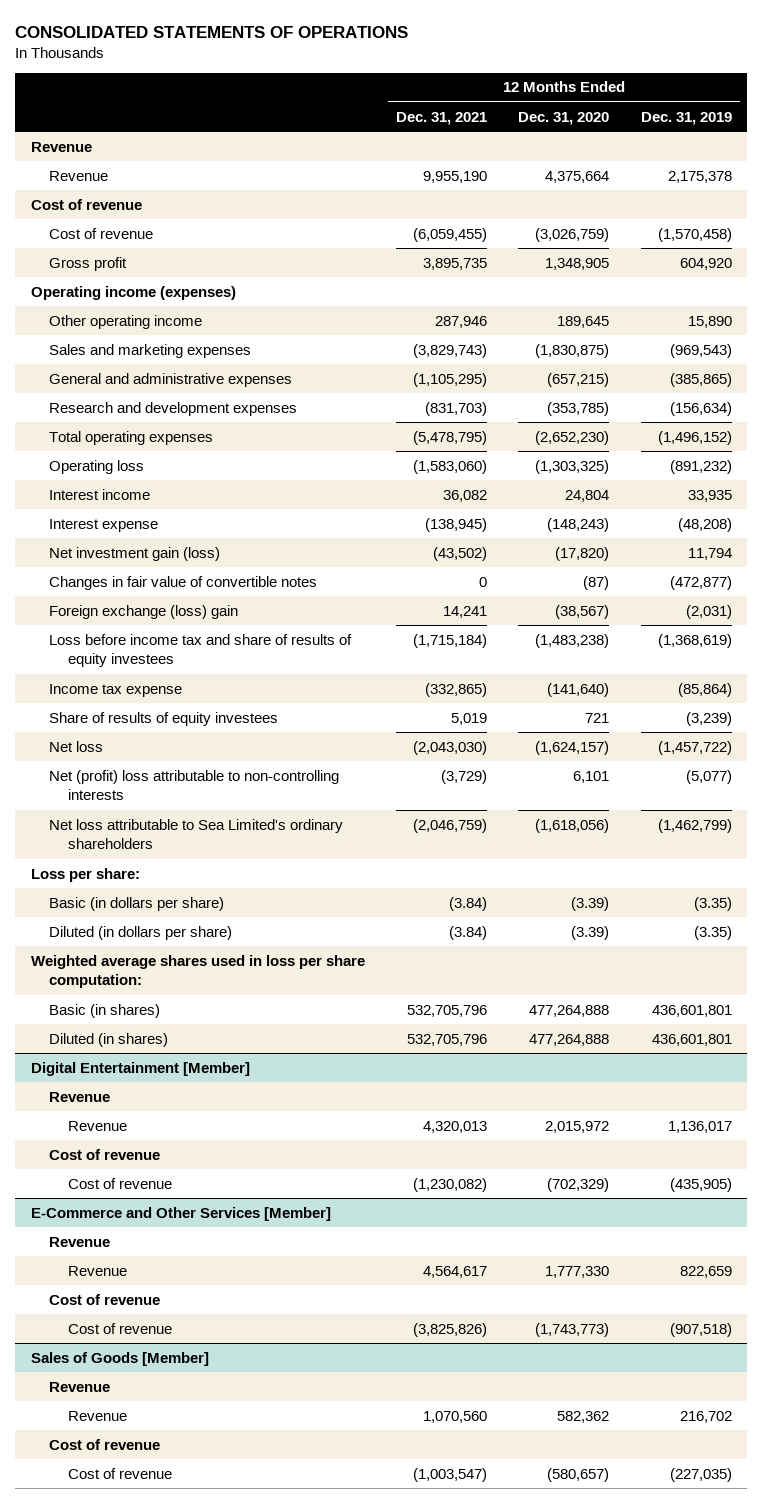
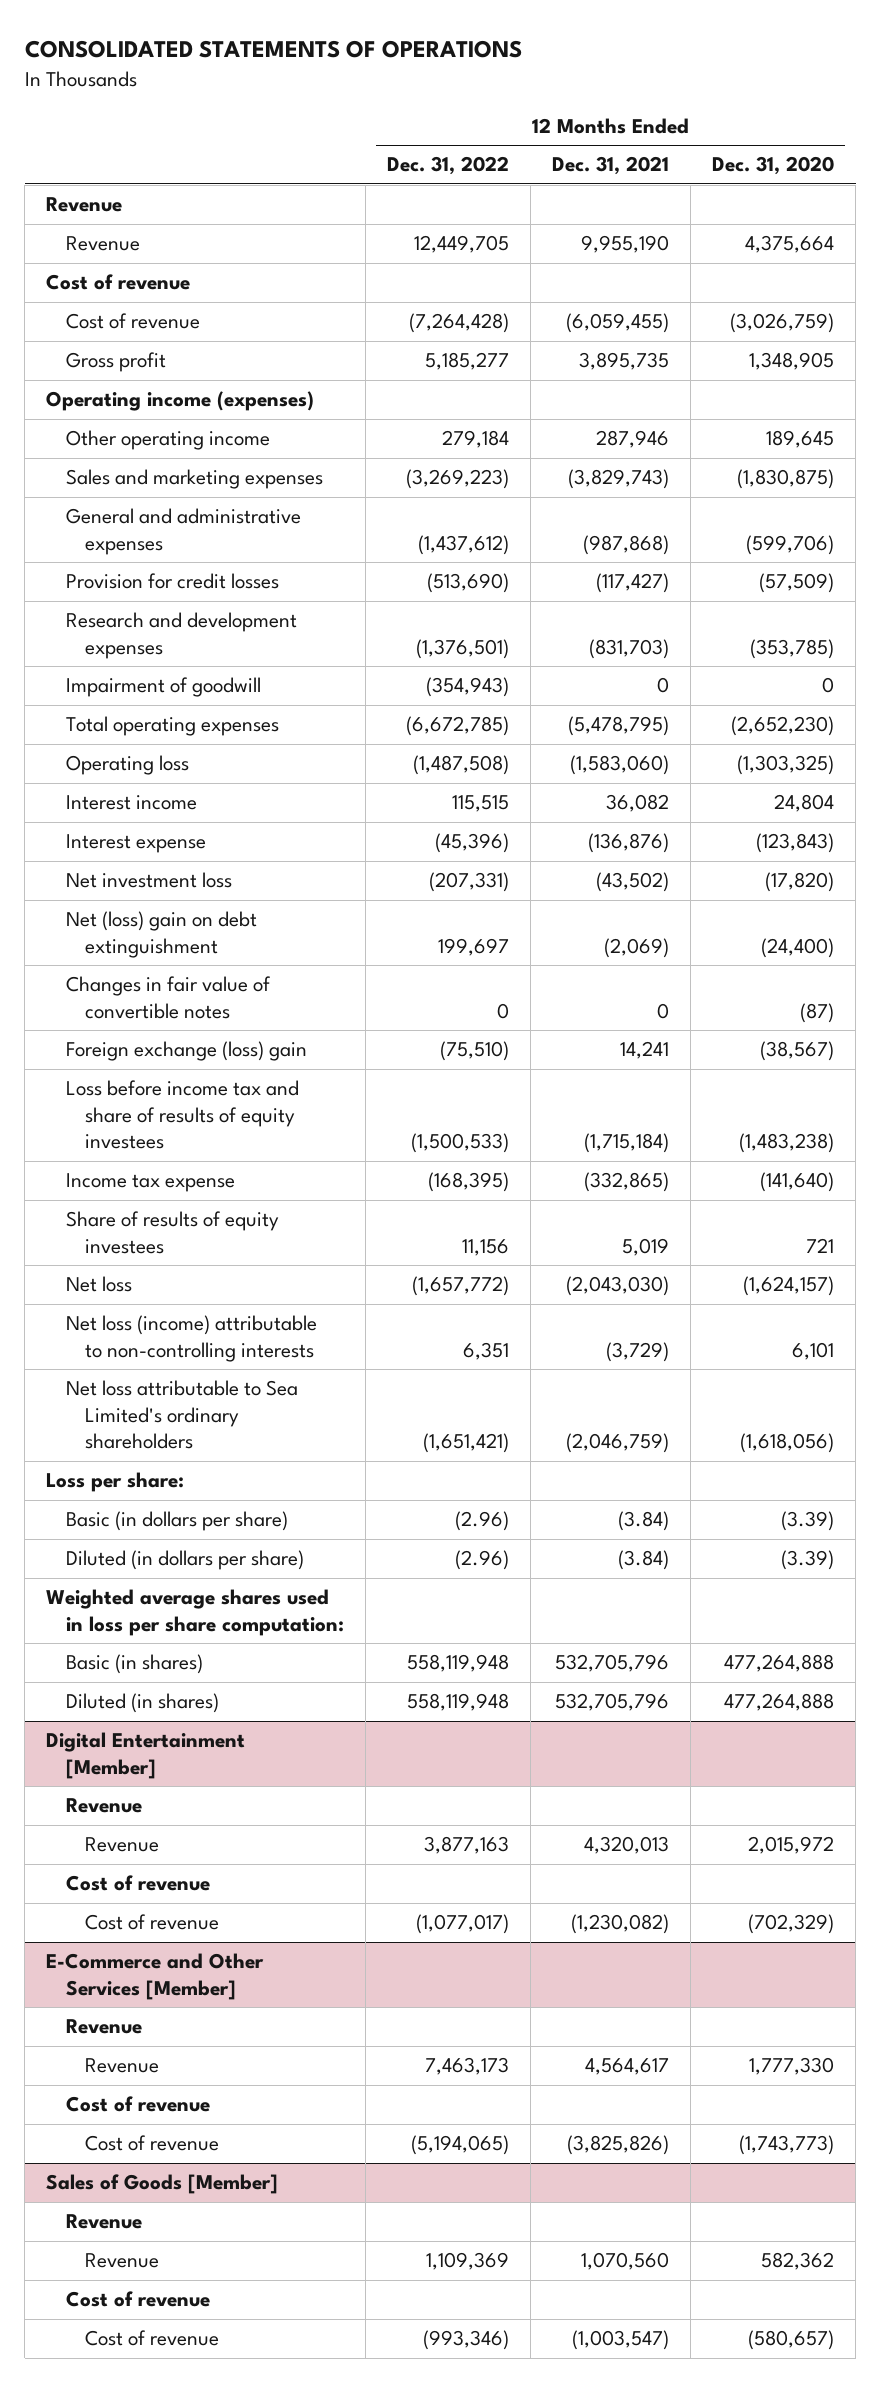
- | 12 Months Ended Dec. 31, 2021 | 12 Months Ended Dec. 31, 2020 | 12 Months Ended Dec. 31, 2019
+ | 12 Months Ended Dec. 31, 2022 | 12 Months Ended Dec. 31, 2021 | 12 Months Ended Dec. 31, 2020
- General and administrative expenses | (1,105,295) | (657,215) | (385,865)
+ General and administrative expenses | (1,437,612) | (987,868) | (599,706)
+ Provision for credit losses | (513,690) | (117,427) | (57,509)
+ Impairment of goodwill | (354,943) | 0 | 0
- Interest expense | (138,945) | (148,243) | (48,208)
- Net investment gain (loss) | (43,502) | (17,820) | 11,794
+ Interest expense | (45,396) | (136,876) | (123,843)
+ Net investment loss | (207,331) | (43,502) | (17,820)
+ Net (loss) gain on debt extinguishment | 199,697 | (2,069) | (24,400)
- Net (profit) loss attributable to non-controlling interests | (3,729) | 6,101 | (5,077)
+ Net loss (income) attributable to non-controlling interests | 6,351 | (3,729) | 6,101

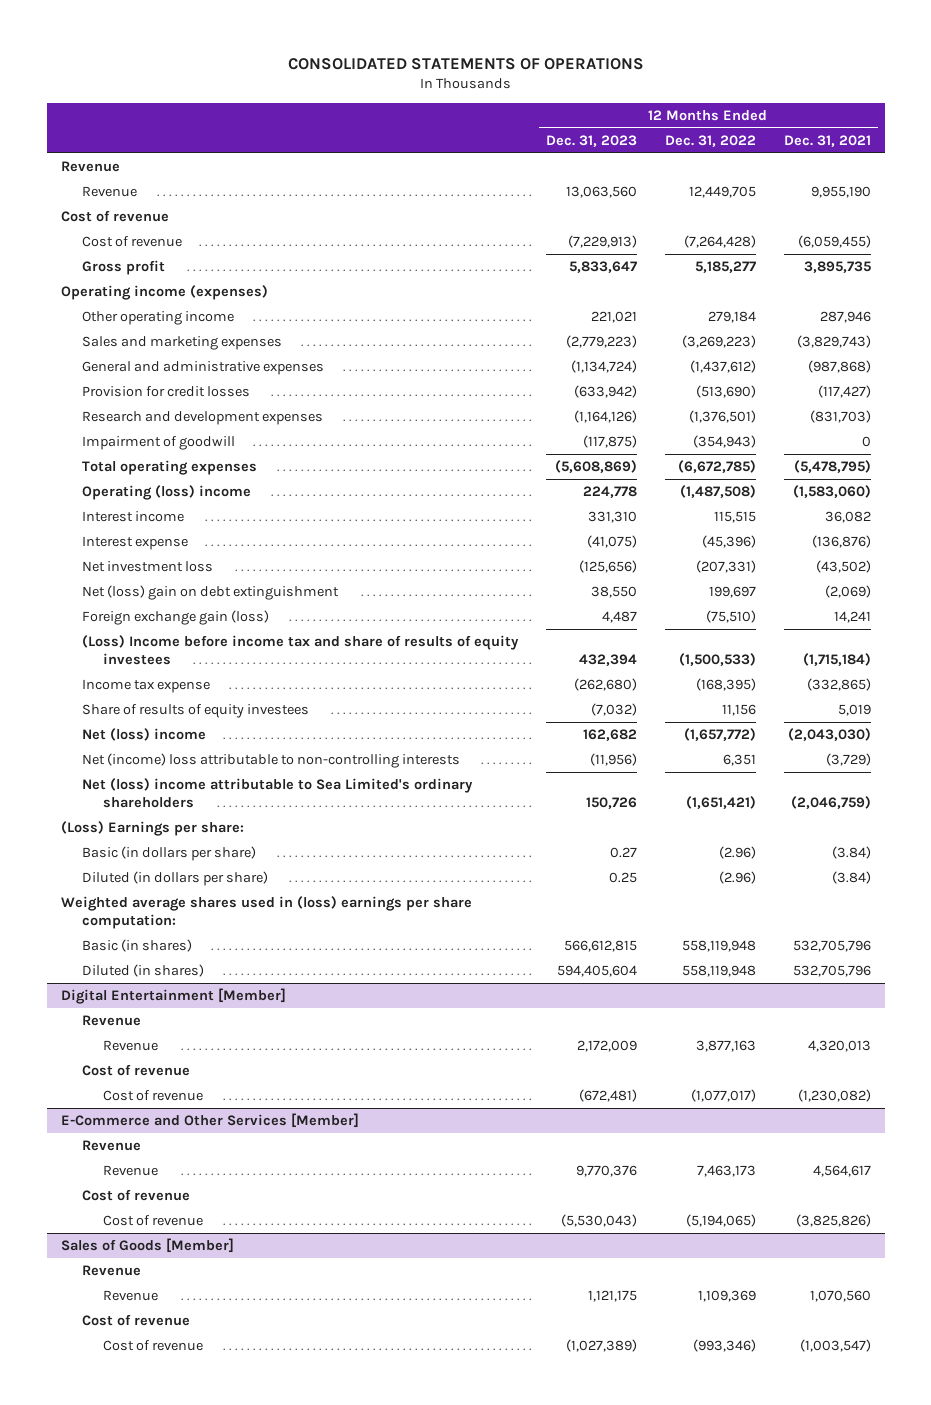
- | 12 Months Ended Dec. 31, 2022 | 12 Months Ended Dec. 31, 2021 | 12 Months Ended Dec. 31, 2020
+ | 12 Months Ended Dec. 31, 2023 | 12 Months Ended Dec. 31, 2022 | 12 Months Ended Dec. 31, 2021
- Operating loss | (1,487,508) | (1,583,060) | (1,303,325)
+ Operating (loss) income | 224,778 | (1,487,508) | (1,583,060)
- Changes in fair value of convertible notes | 0 | 0 | (87)
- Foreign exchange (loss) gain | (75,510) | 14,241 | (38,567)
- Loss before income tax and share of results of equity investees | (1,500,533) | (1,715,184) | (1,483,238)
+ Foreign exchange gain (loss) | 4,487 | (75,510) | 14,241
+ (Loss) Income before income tax and share of results of equity investees | 432,394 | (1,500,533) | (1,715,184)
- Net loss | (1,657,772) | (2,043,030) | (1,624,157)
- Net loss (income) attributable to non-controlling interests | 6,351 | (3,729) | 6,101
- Net loss attributable to Sea Limited's ordinary shareholders | (1,651,421) | (2,046,759) | (1,618,056)
- Loss per share:
+ Net (loss) income | 162,682 | (1,657,772) | (2,043,030)
+ Net (income) loss attributable to non-controlling interests | (11,956) | 6,351 | (3,729)
+ Net (loss) income attributable to Sea Limited's ordinary shareholders | 150,726 | (1,651,421) | (2,046,759)
+ (Loss) Earnings per share:
- Weighted average shares used in loss per share computation:
+ Weighted average shares used in (loss) earnings per share computation:

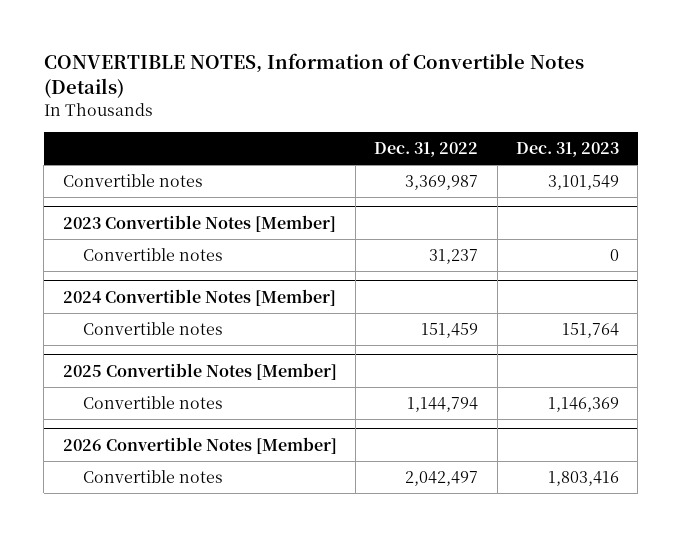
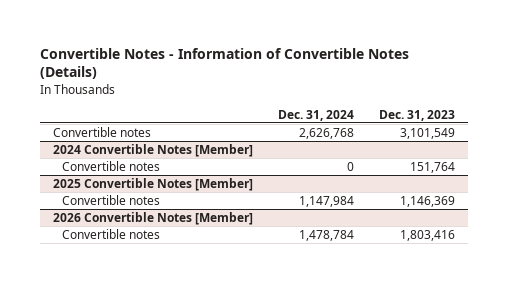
- CONVERTIBLE NOTES, Information of Convertible Notes (Details)
+ Convertible Notes - Information of Convertible Notes (Details)
- | Dec. 31, 2022 | Dec. 31, 2023
+ | Dec. 31, 2024 | Dec. 31, 2023
- 2023 Convertible Notes [Member]
- Convertible notes | 31,237 | 0

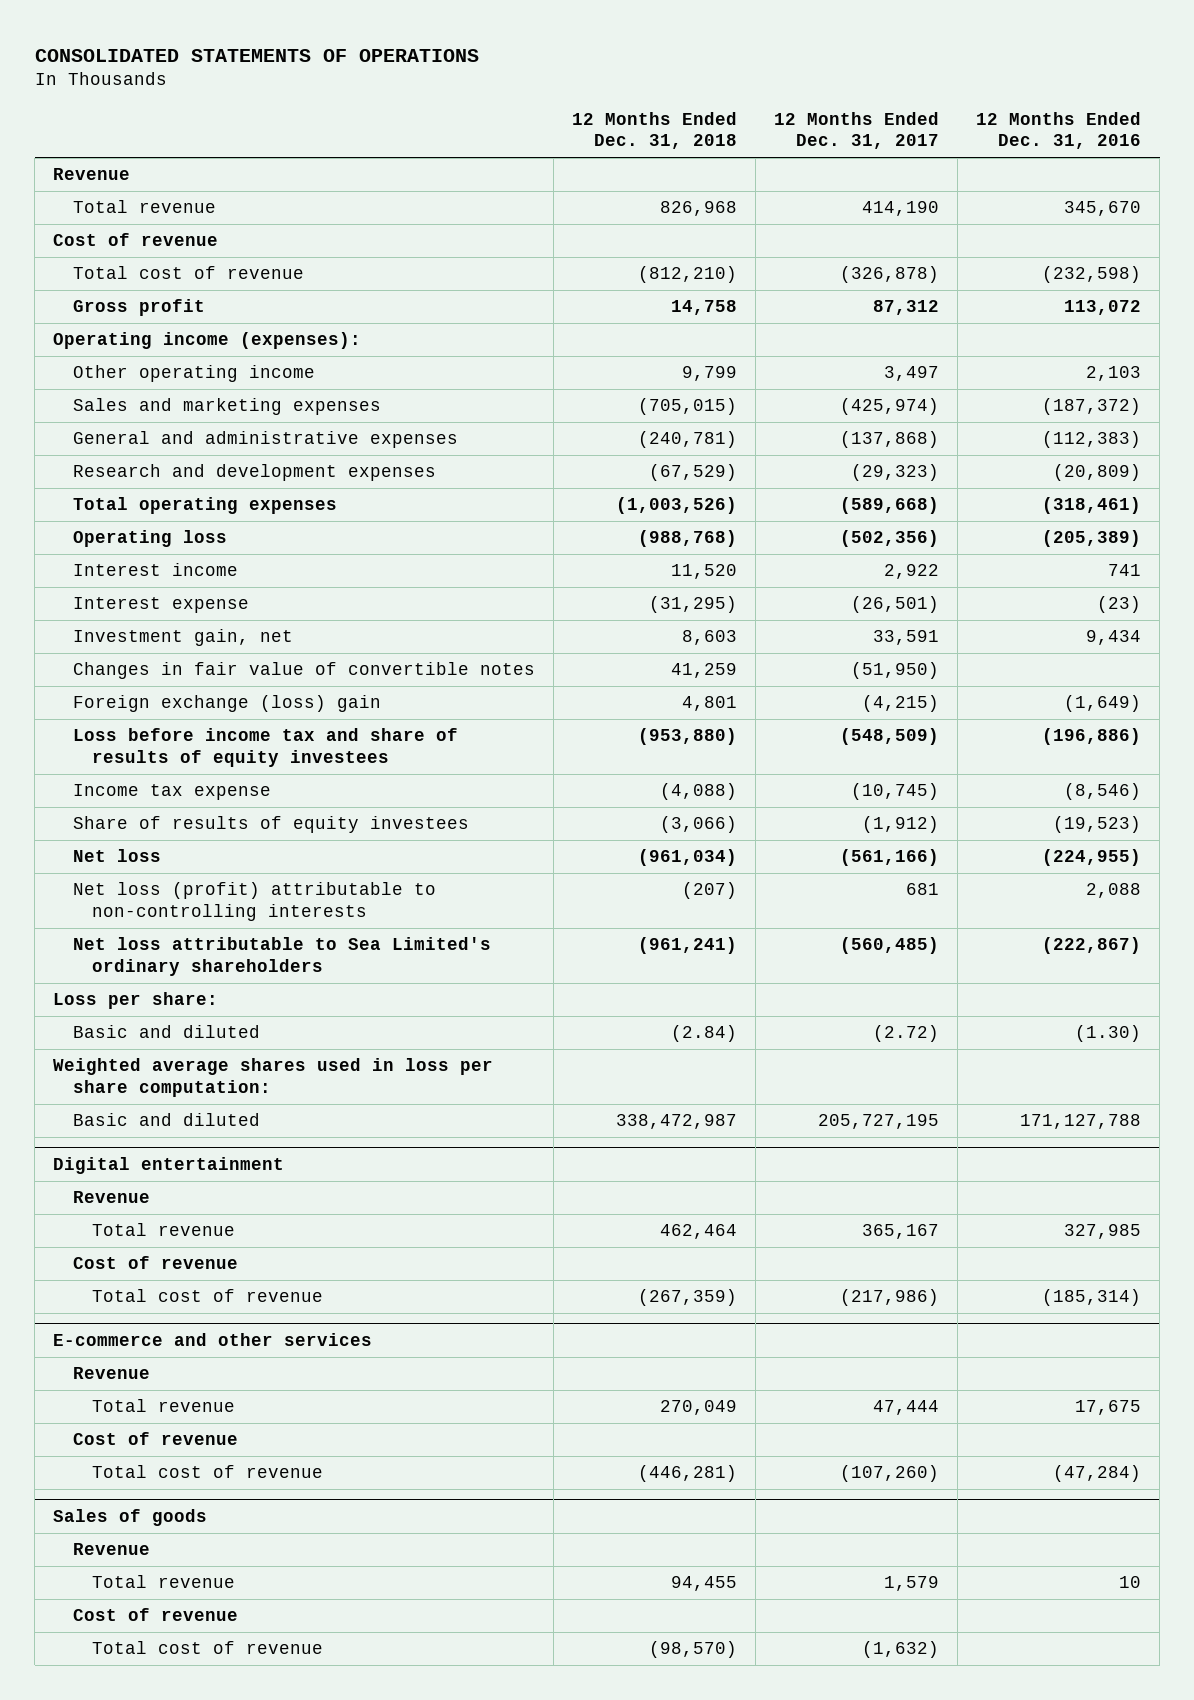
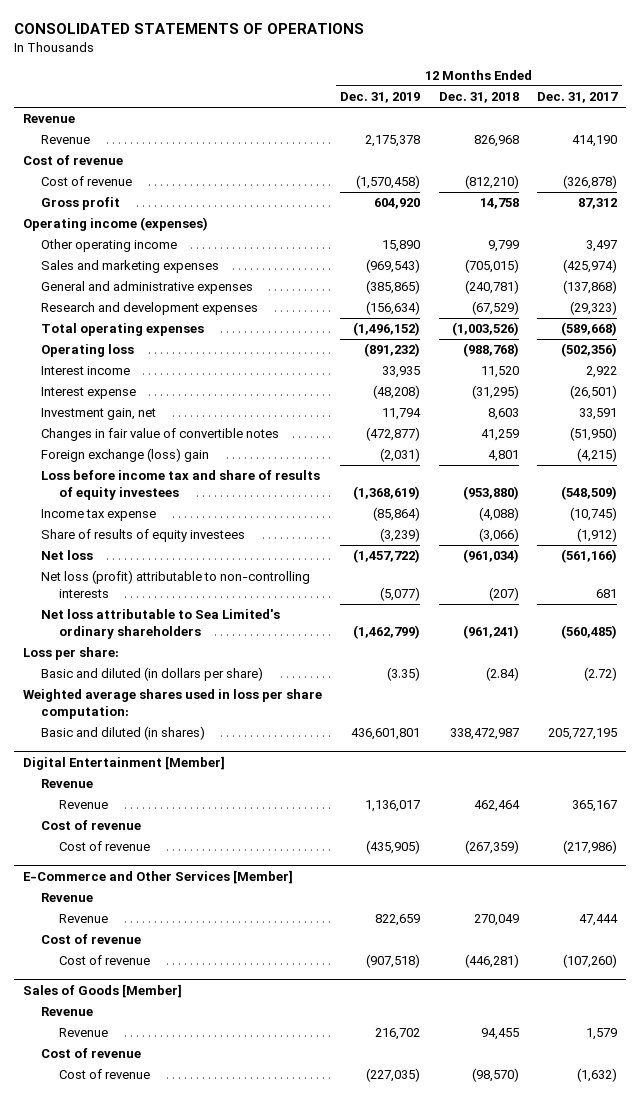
- | 12 Months Ended Dec. 31, 2018 | 12 Months Ended Dec. 31, 2017 | 12 Months Ended Dec. 31, 2016
+ | 12 Months Ended Dec. 31, 2019 | 12 Months Ended Dec. 31, 2018 | 12 Months Ended Dec. 31, 2017
- Total revenue | 826,968 | 414,190 | 345,670
+ Revenue | 2,175,378 | 826,968 | 414,190
- Total cost of revenue | (812,210) | (326,878) | (232,598)
+ Cost of revenue | (1,570,458) | (812,210) | (326,878)
- Operating income (expenses):
+ Operating income (expenses)
- Basic and diluted | (2.84) | (2.72) | (1.30)
+ Basic and diluted (in dollars per share) | (3.35) | (2.84) | (2.72)
- Basic and diluted | 338,472,987 | 205,727,195 | 171,127,788
- Digital entertainment
+ Basic and diluted (in shares) | 436,601,801 | 338,472,987 | 205,727,195
+ Digital Entertainment [Member]
- Total revenue | 462,464 | 365,167 | 327,985
+ Revenue | 1,136,017 | 462,464 | 365,167
- Total cost of revenue | (267,359) | (217,986) | (185,314)
- E-commerce and other services
+ Cost of revenue | (435,905) | (267,359) | (217,986)
+ E-Commerce and Other Services [Member]
- Total revenue | 270,049 | 47,444 | 17,675
+ Revenue | 822,659 | 270,049 | 47,444
- Total cost of revenue | (446,281) | (107,260) | (47,284)
- Sales of goods
+ Cost of revenue | (907,518) | (446,281) | (107,260)
+ Sales of Goods [Member]
- Total revenue | 94,455 | 1,579 | 10
+ Revenue | 216,702 | 94,455 | 1,579
- Total cost of revenue | (98,570) | (1,632) |
+ Cost of revenue | (227,035) | (98,570) | (1,632)

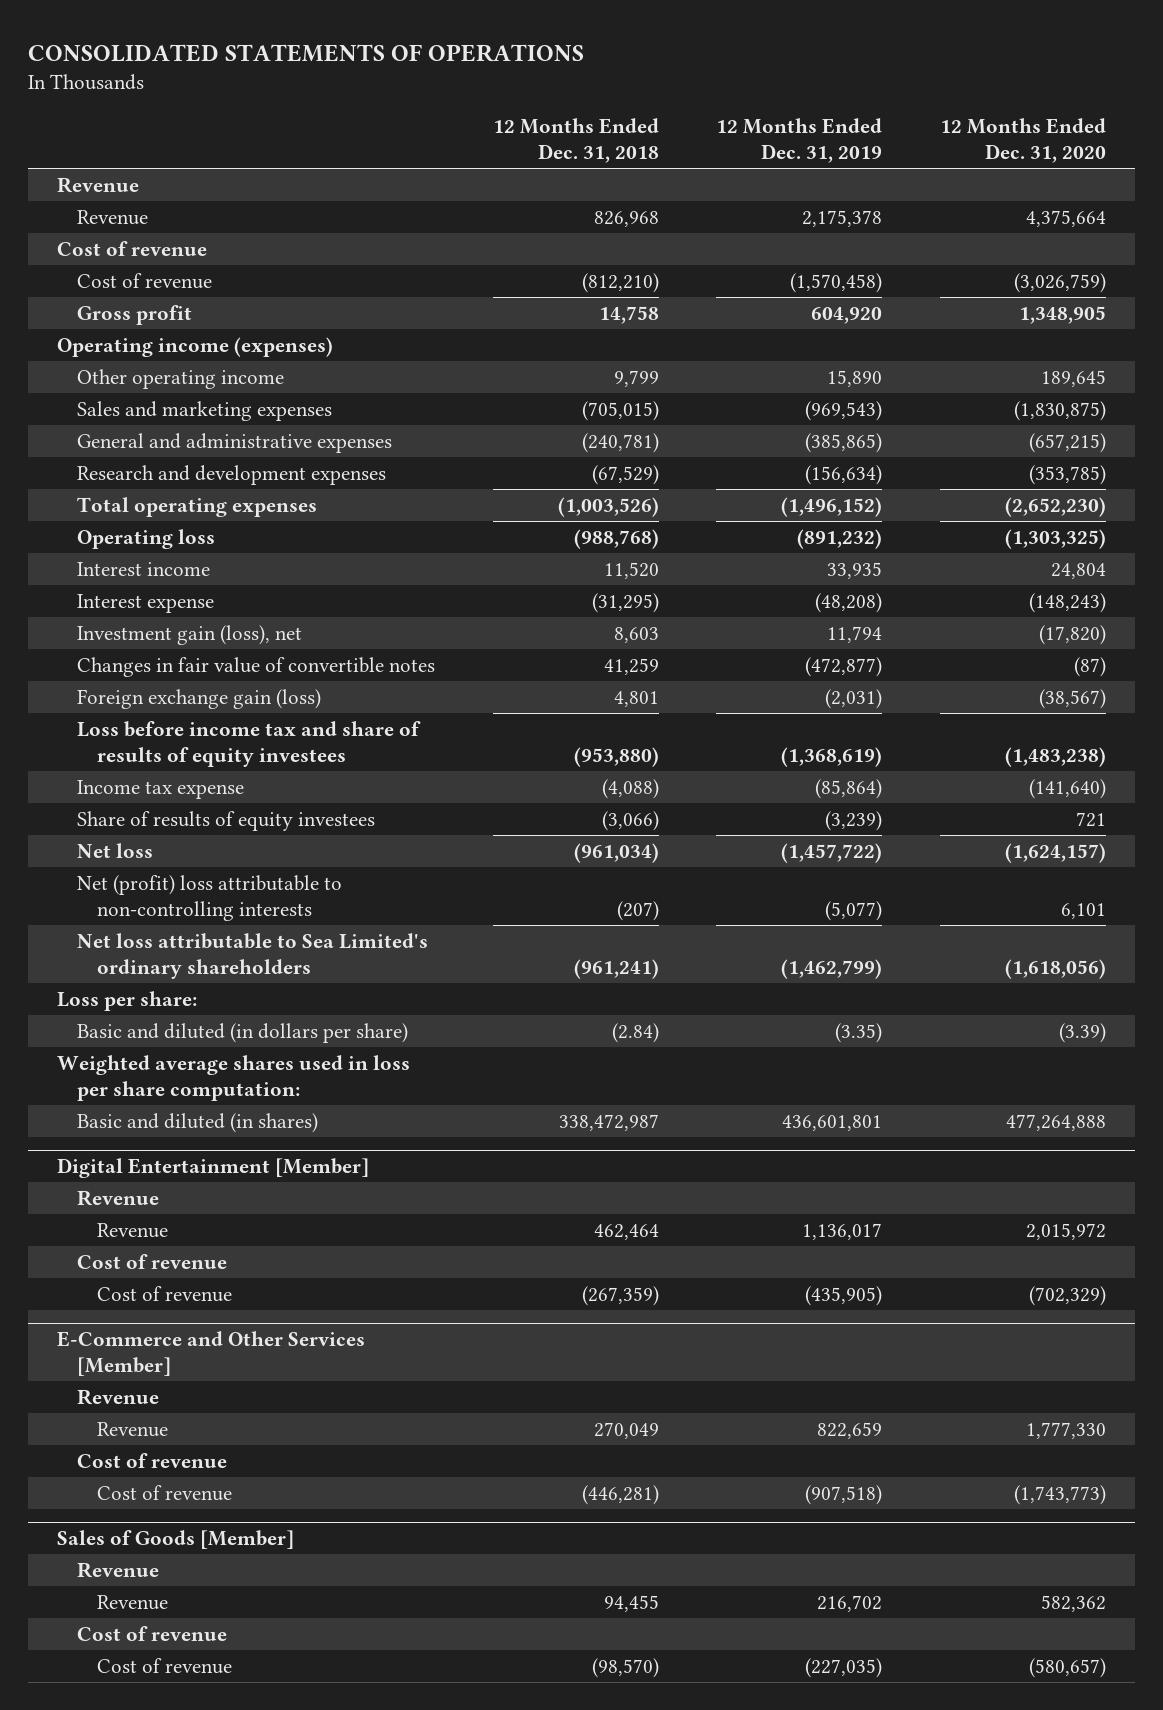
- | 12 Months Ended Dec. 31, 2019 | 12 Months Ended Dec. 31, 2018 | 12 Months Ended Dec. 31, 2017
+ | 12 Months Ended Dec. 31, 2018 | 12 Months Ended Dec. 31, 2019 | 12 Months Ended Dec. 31, 2020
- Investment gain, net | 11,794 | 8,603 | 33,591
+ Investment gain (loss), net | 8,603 | 11,794 | (17,820)
- Foreign exchange (loss) gain | (2,031) | 4,801 | (4,215)
+ Foreign exchange gain (loss) | 4,801 | (2,031) | (38,567)
- Net loss (profit) attributable to non-controlling interests | (5,077) | (207) | 681
+ Net (profit) loss attributable to non-controlling interests | (207) | (5,077) | 6,101

